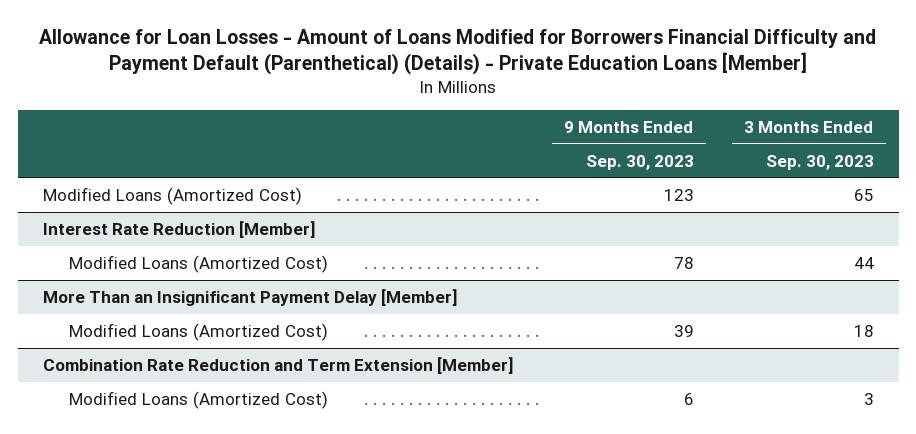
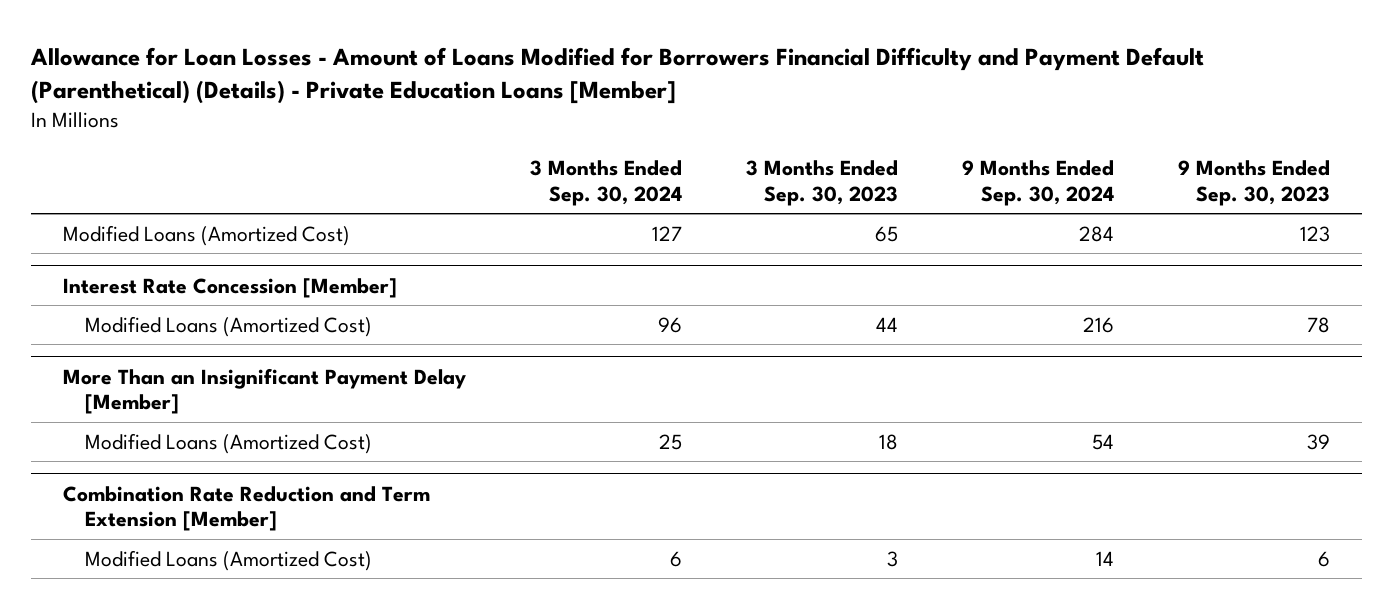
- | 9 Months Ended Sep. 30, 2023 | 3 Months Ended Sep. 30, 2023
+ | 3 Months Ended Sep. 30, 2024 | 3 Months Ended Sep. 30, 2023 | 9 Months Ended Sep. 30, 2024 | 9 Months Ended Sep. 30, 2023
- Interest Rate Reduction [Member]
+ Interest Rate Concession [Member]

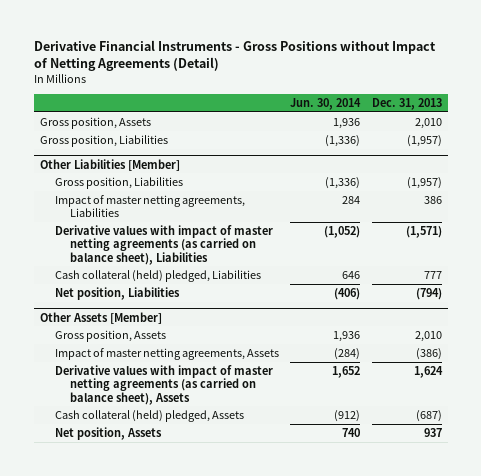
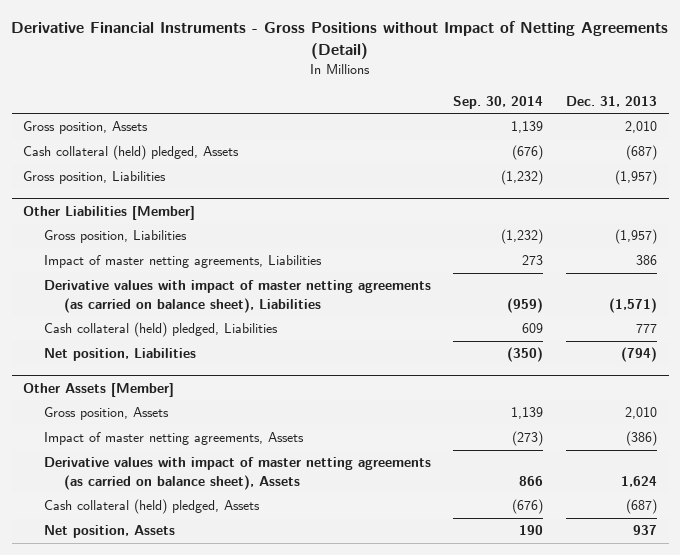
- | Jun. 30, 2014 | Dec. 31, 2013
+ | Sep. 30, 2014 | Dec. 31, 2013
+ Cash collateral (held) pledged, Assets | (676) | (687)

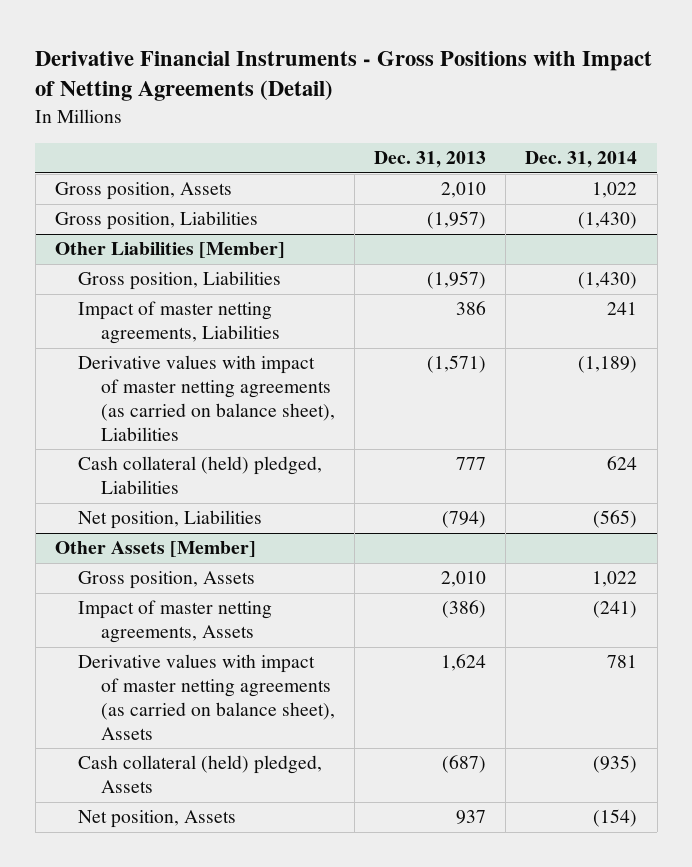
- Derivative Financial Instruments - Gross Positions without Impact of Netting Agreements (Detail)
+ Derivative Financial Instruments - Gross Positions with Impact of Netting Agreements (Detail)
- | Sep. 30, 2014 | Dec. 31, 2013
+ | Dec. 31, 2013 | Dec. 31, 2014
- Cash collateral (held) pledged, Assets | (676) | (687)

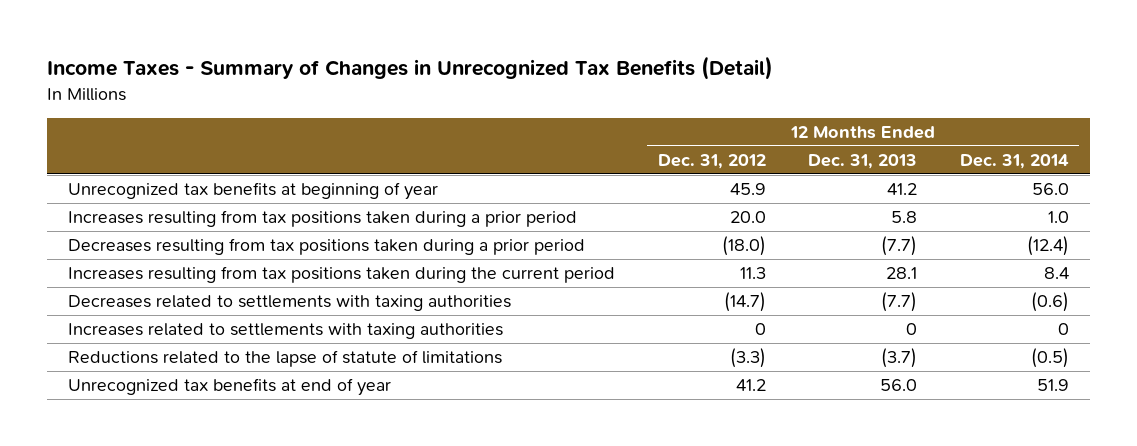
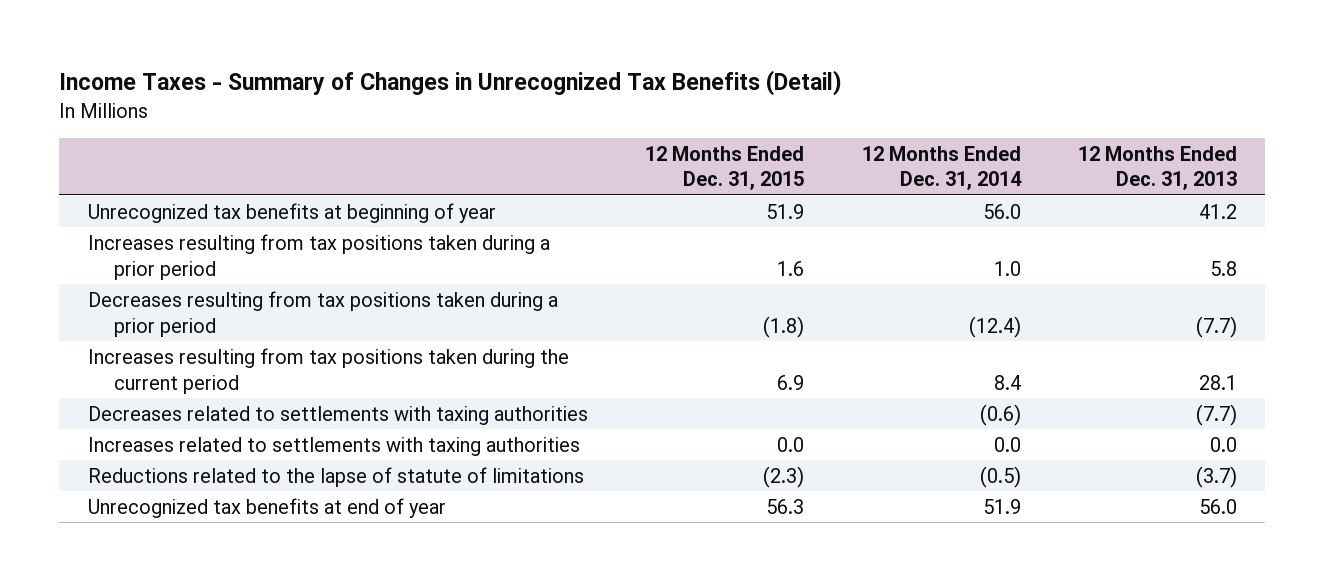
- | 12 Months Ended Dec. 31, 2012 | 12 Months Ended Dec. 31, 2013 | 12 Months Ended Dec. 31, 2014
+ | 12 Months Ended Dec. 31, 2015 | 12 Months Ended Dec. 31, 2014 | 12 Months Ended Dec. 31, 2013
- Increases related to settlements with taxing authorities | 0 | 0 | 0
+ Increases related to settlements with taxing authorities | 0.0 | 0.0 | 0.0

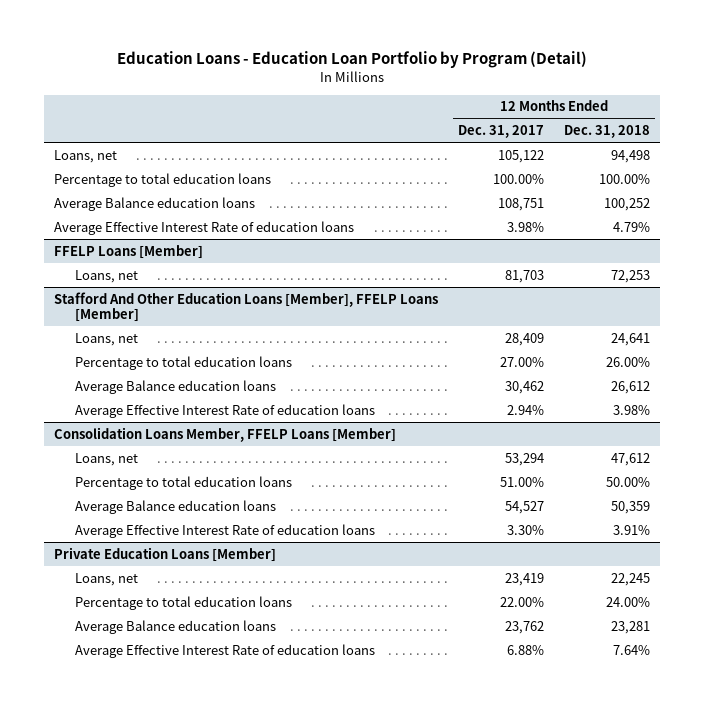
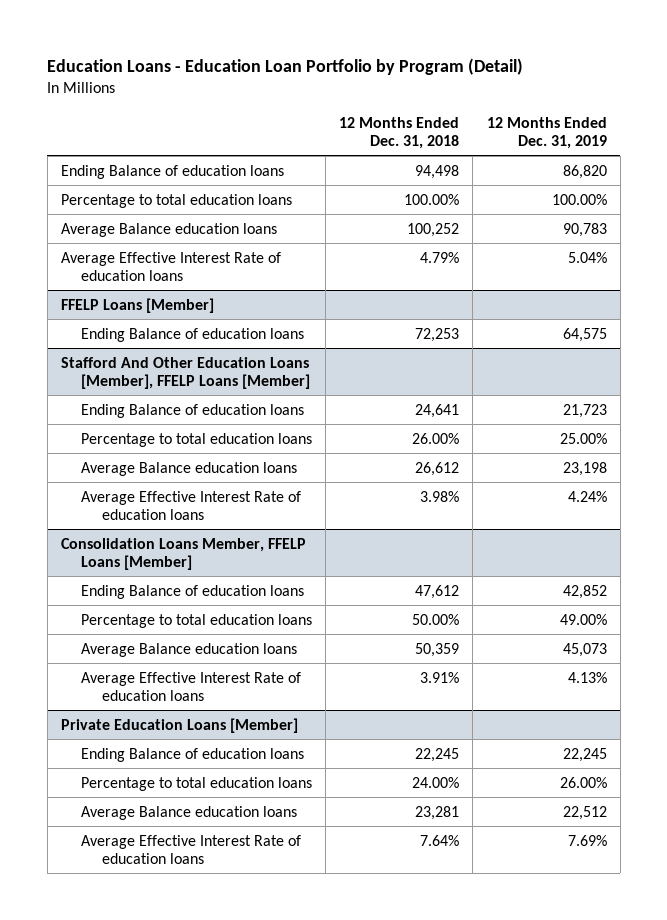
- | 12 Months Ended Dec. 31, 2017 | 12 Months Ended Dec. 31, 2018
+ | 12 Months Ended Dec. 31, 2018 | 12 Months Ended Dec. 31, 2019
- Loans, net | 105,122 | 94,498
+ Ending Balance of education loans | 94,498 | 86,820
@ FFELP Loans [Member]
- Loans, net | 81,703 | 72,253
+ Ending Balance of education loans | 72,253 | 64,575
@ Stafford And Other Education Loans [Member], FFELP Loans [Member]
- Loans, net | 28,409 | 24,641
+ Ending Balance of education loans | 24,641 | 21,723
@ Consolidation Loans Member, FFELP Loans [Member]
- Loans, net | 53,294 | 47,612
+ Ending Balance of education loans | 47,612 | 42,852
@ Private Education Loans [Member]
- Loans, net | 23,419 | 22,245
+ Ending Balance of education loans | 22,245 | 22,245

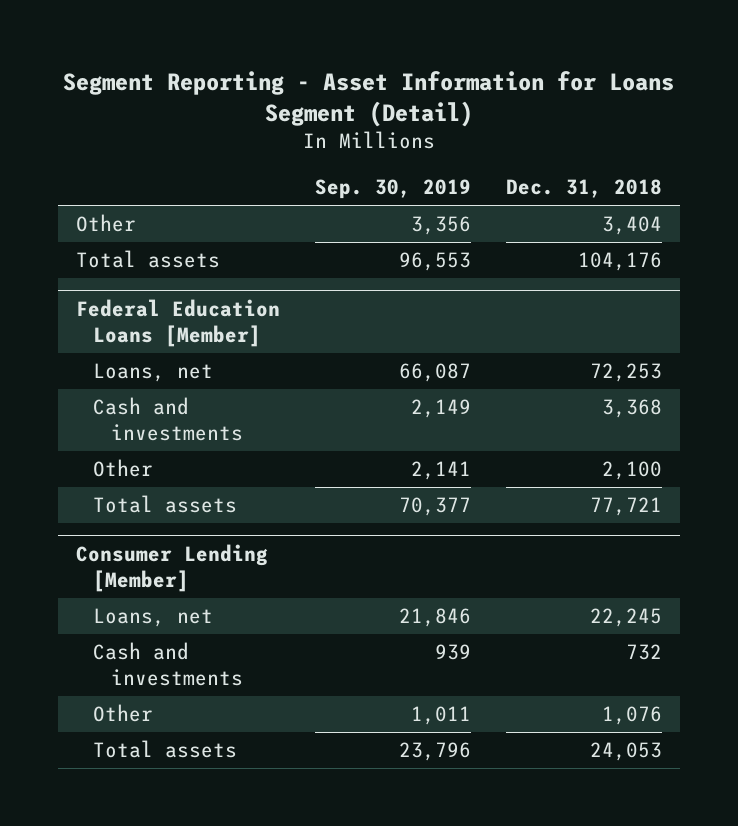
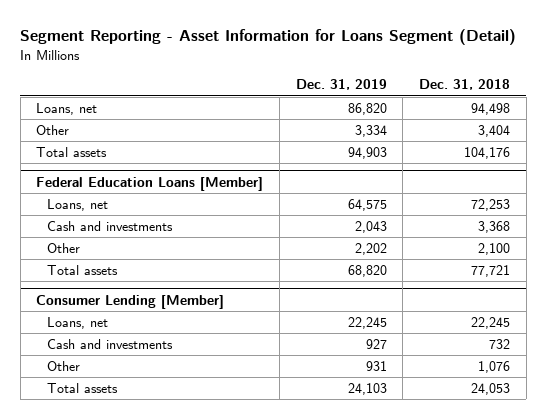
- | Sep. 30, 2019 | Dec. 31, 2018
+ | Dec. 31, 2019 | Dec. 31, 2018
+ Loans, net | 86,820 | 94,498

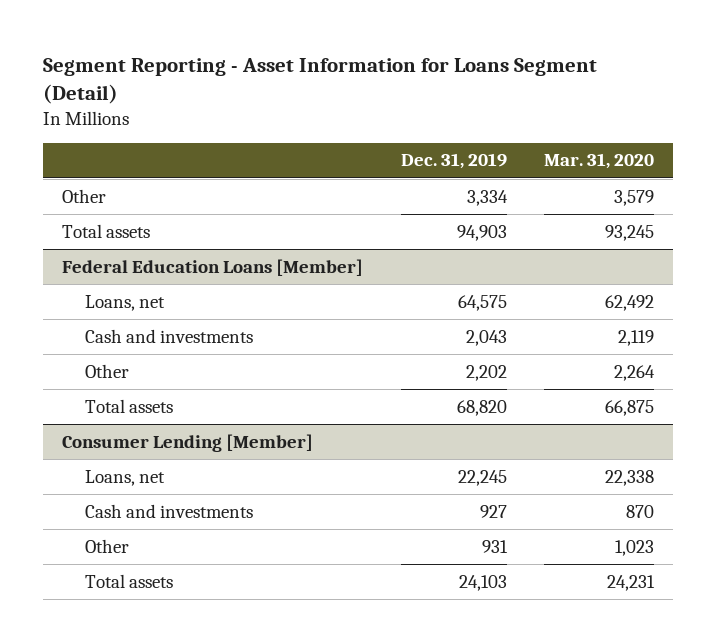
- | Dec. 31, 2019 | Dec. 31, 2018
+ | Dec. 31, 2019 | Mar. 31, 2020
- Loans, net | 86,820 | 94,498

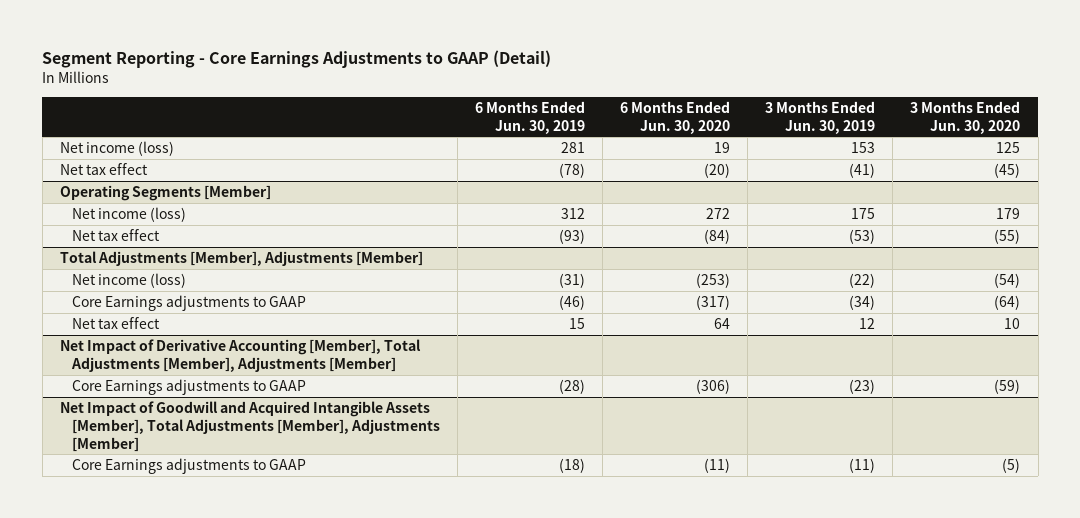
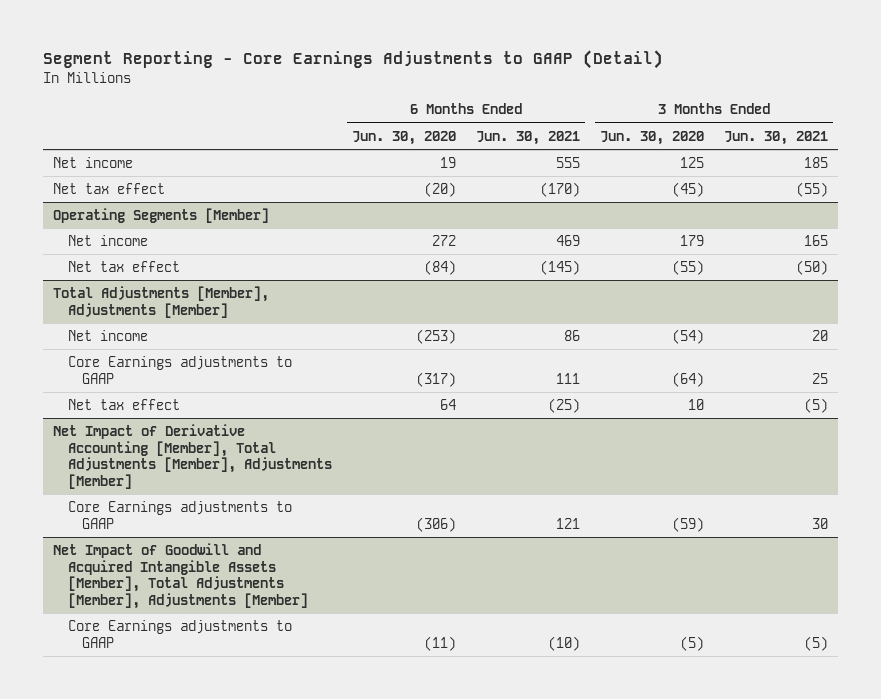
- | 6 Months Ended Jun. 30, 2019 | 6 Months Ended Jun. 30, 2020 | 3 Months Ended Jun. 30, 2019 | 3 Months Ended Jun. 30, 2020
+ | 6 Months Ended Jun. 30, 2020 | 6 Months Ended Jun. 30, 2021 | 3 Months Ended Jun. 30, 2020 | 3 Months Ended Jun. 30, 2021
- Net income (loss) | 281 | 19 | 153 | 125
+ Net income | 19 | 555 | 125 | 185
@ Operating Segments [Member]
- Net income (loss) | 312 | 272 | 175 | 179
+ Net income | 272 | 469 | 179 | 165
@ Total Adjustments [Member], Adjustments [Member]
- Net income (loss) | (31) | (253) | (22) | (54)
+ Net income | (253) | 86 | (54) | 20

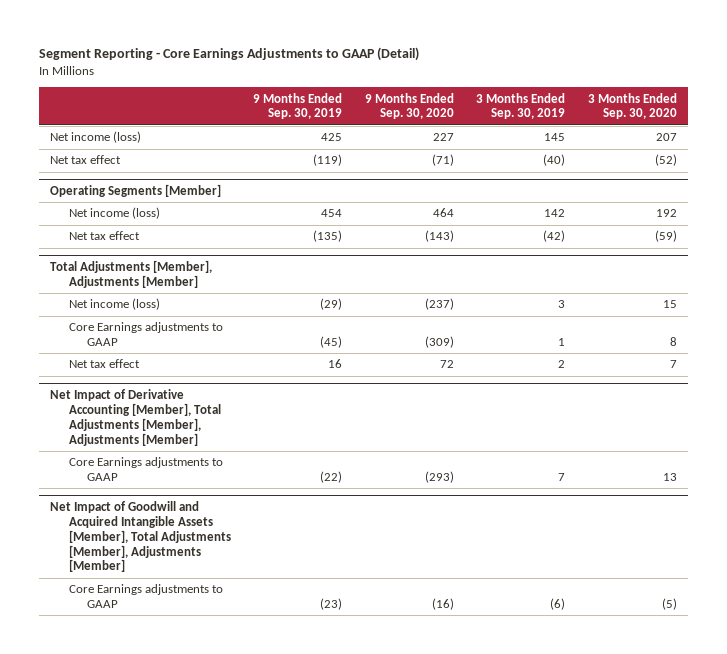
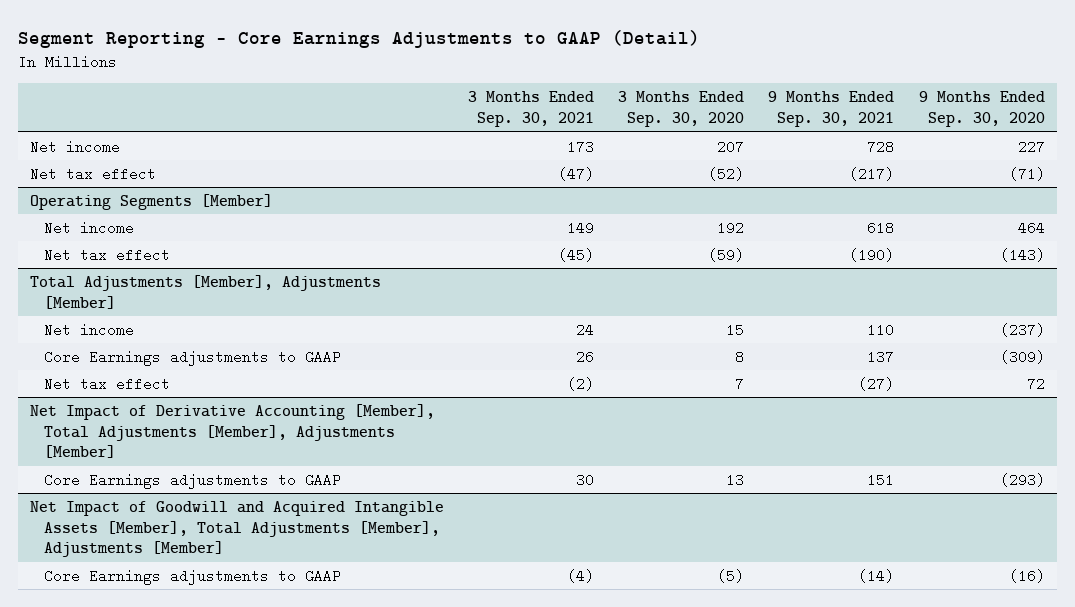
- | 9 Months Ended Sep. 30, 2019 | 9 Months Ended Sep. 30, 2020 | 3 Months Ended Sep. 30, 2019 | 3 Months Ended Sep. 30, 2020
+ | 3 Months Ended Sep. 30, 2021 | 3 Months Ended Sep. 30, 2020 | 9 Months Ended Sep. 30, 2021 | 9 Months Ended Sep. 30, 2020
- Net income (loss) | 425 | 227 | 145 | 207
+ Net income | 173 | 207 | 728 | 227
@ Operating Segments [Member]
- Net income (loss) | 454 | 464 | 142 | 192
+ Net income | 149 | 192 | 618 | 464
@ Total Adjustments [Member], Adjustments [Member]
- Net income (loss) | (29) | (237) | 3 | 15
+ Net income | 24 | 15 | 110 | (237)

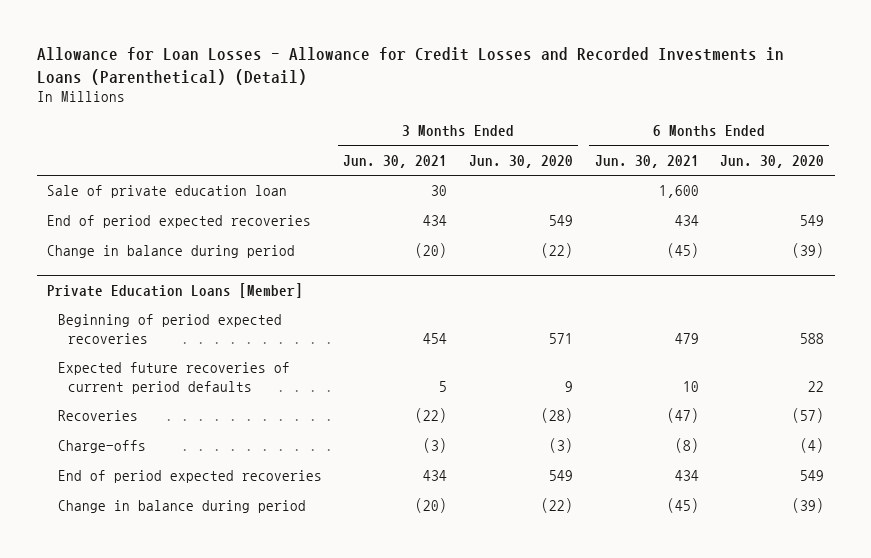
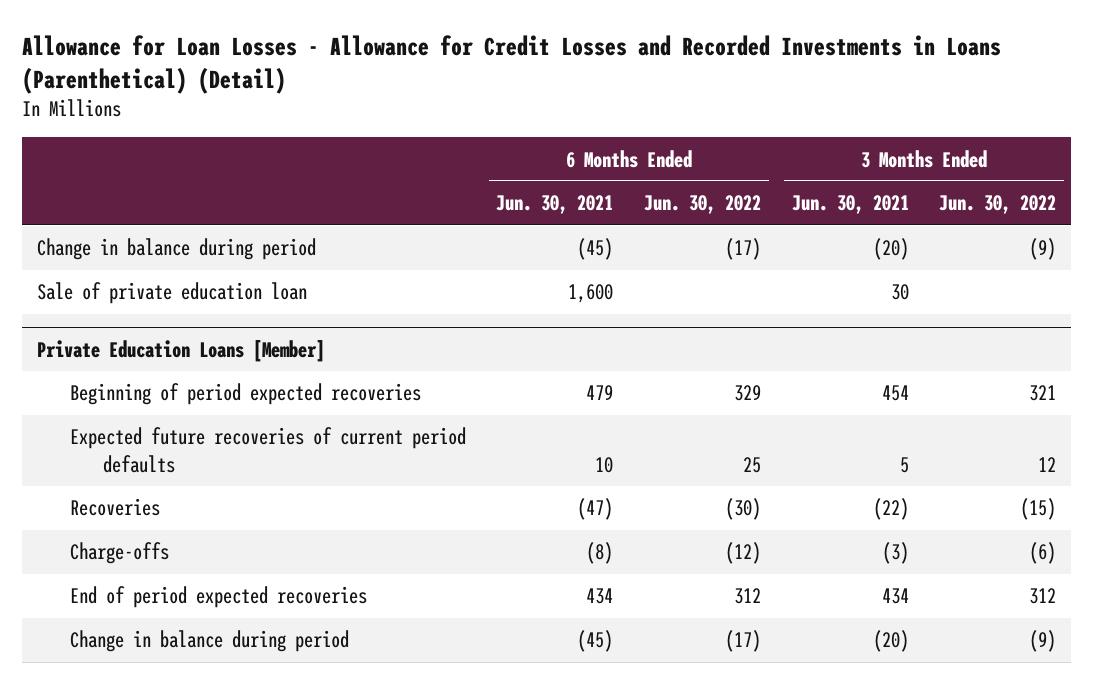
- | 3 Months Ended Jun. 30, 2021 | 3 Months Ended Jun. 30, 2020 | 6 Months Ended Jun. 30, 2021 | 6 Months Ended Jun. 30, 2020
+ | 6 Months Ended Jun. 30, 2021 | 6 Months Ended Jun. 30, 2022 | 3 Months Ended Jun. 30, 2021 | 3 Months Ended Jun. 30, 2022
- End of period expected recoveries | 434 | 549 | 434 | 549
moved down: Sale of private education loan | 1,600 | | 30 |

